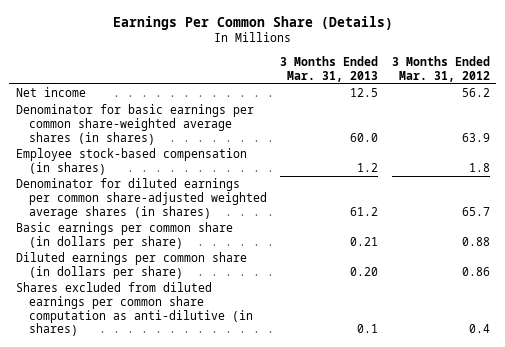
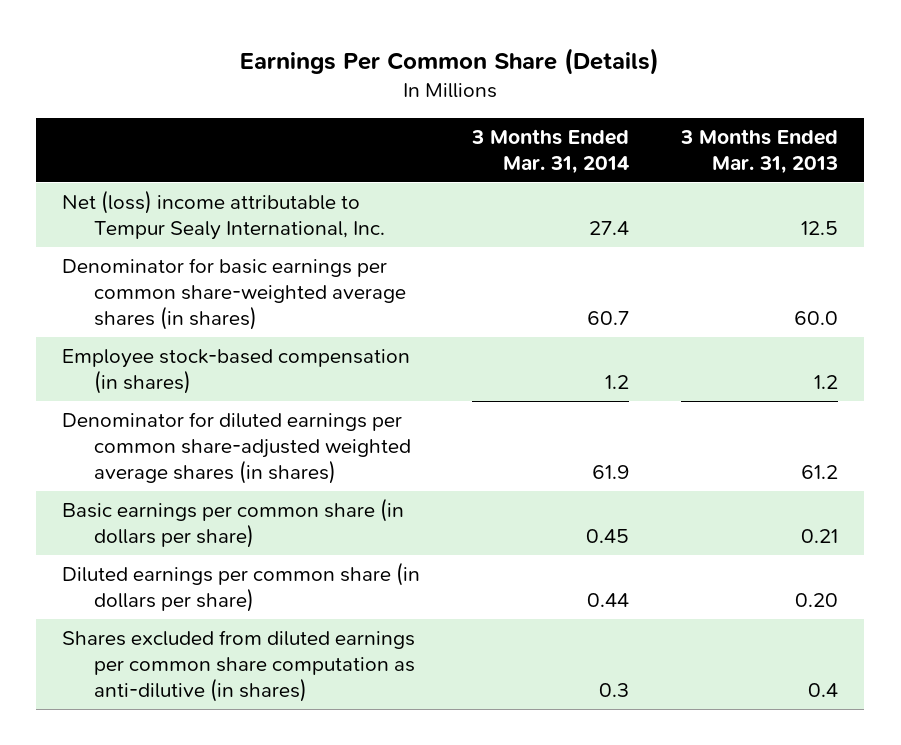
- | 3 Months Ended Mar. 31, 2013 | 3 Months Ended Mar. 31, 2012
+ | 3 Months Ended Mar. 31, 2014 | 3 Months Ended Mar. 31, 2013
- Net income | 12.5 | 56.2
+ Net (loss) income attributable to Tempur Sealy International, Inc. | 27.4 | 12.5
- Shares excluded from diluted earnings per common share computation as anti-dilutive (in shares) | 0.1 | 0.4
+ Shares excluded from diluted earnings per common share computation as anti-dilutive (in shares) | 0.3 | 0.4

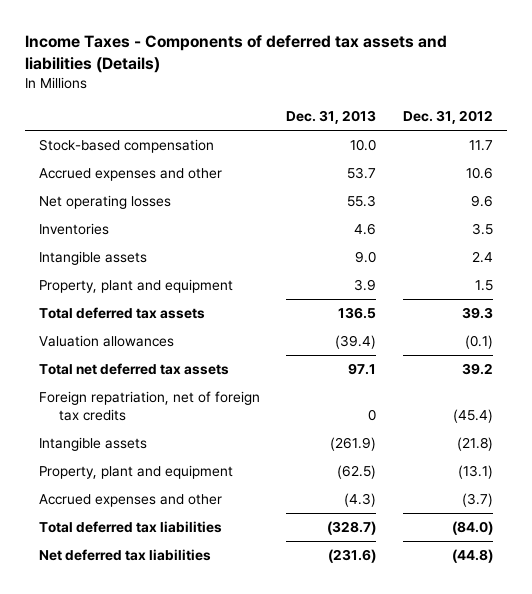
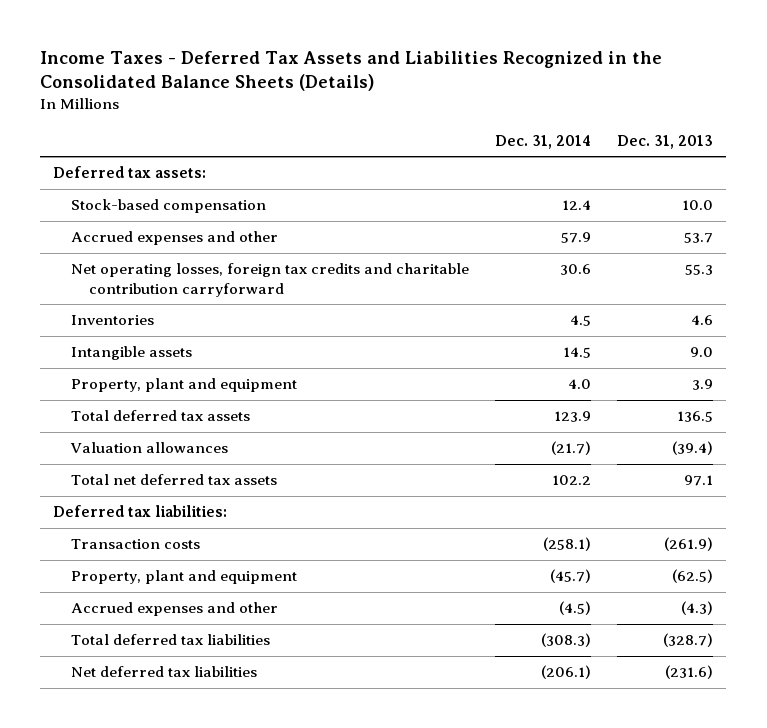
- Income Taxes - Components of deferred tax assets and liabilities (Details)
+ Income Taxes - Deferred Tax Assets and Liabilities Recognized in the Consolidated Balance Sheets (Details)
- | Dec. 31, 2013 | Dec. 31, 2012
+ | Dec. 31, 2014 | Dec. 31, 2013
+ Deferred tax assets:
- Net operating losses | 55.3 | 9.6
+ Net operating losses, foreign tax credits and charitable contribution carryforward | 30.6 | 55.3
- Foreign repatriation, net of foreign tax credits | 0 | (45.4)
- Intangible assets | (261.9) | (21.8)
+ Deferred tax liabilities:
+ Transaction costs | (258.1) | (261.9)

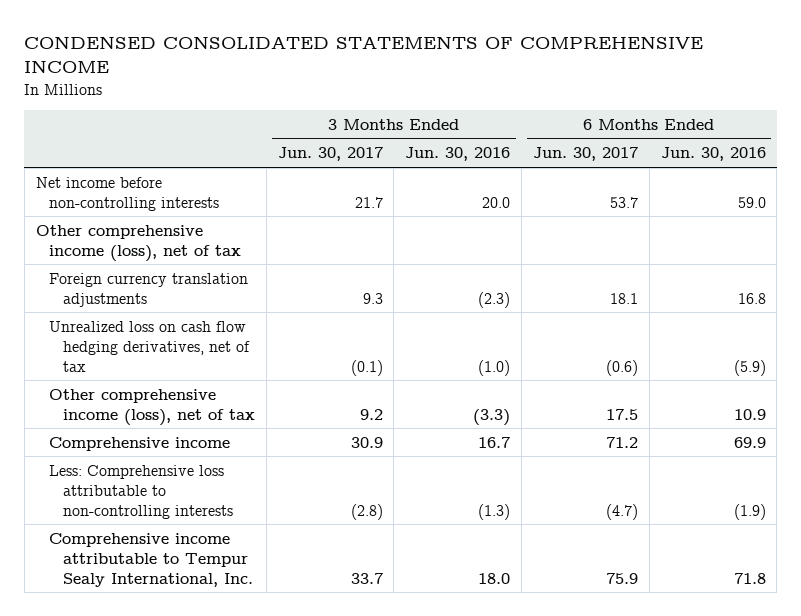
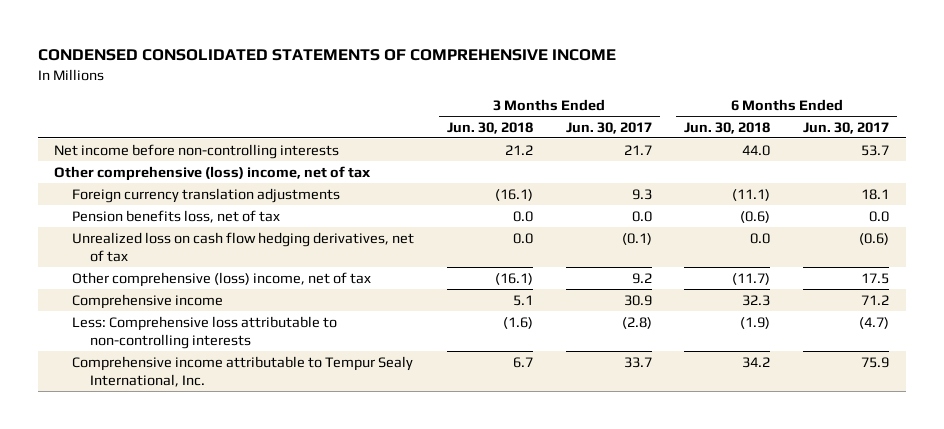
- | 3 Months Ended Jun. 30, 2017 | 3 Months Ended Jun. 30, 2016 | 6 Months Ended Jun. 30, 2017 | 6 Months Ended Jun. 30, 2016
+ | 3 Months Ended Jun. 30, 2018 | 3 Months Ended Jun. 30, 2017 | 6 Months Ended Jun. 30, 2018 | 6 Months Ended Jun. 30, 2017
- Other comprehensive income (loss), net of tax
+ Other comprehensive (loss) income, net of tax
+ Pension benefits loss, net of tax | 0.0 | 0.0 | (0.6) | 0.0
- Other comprehensive income (loss), net of tax | 9.2 | (3.3) | 17.5 | 10.9
+ Other comprehensive (loss) income, net of tax | (16.1) | 9.2 | (11.7) | 17.5

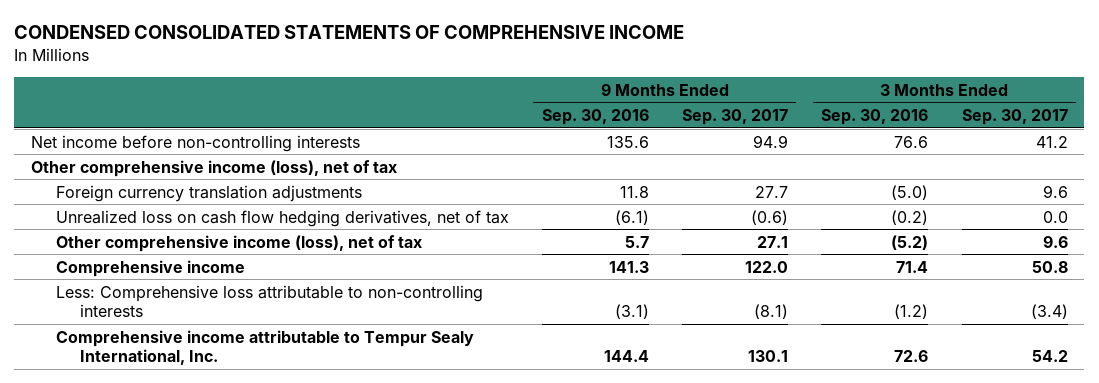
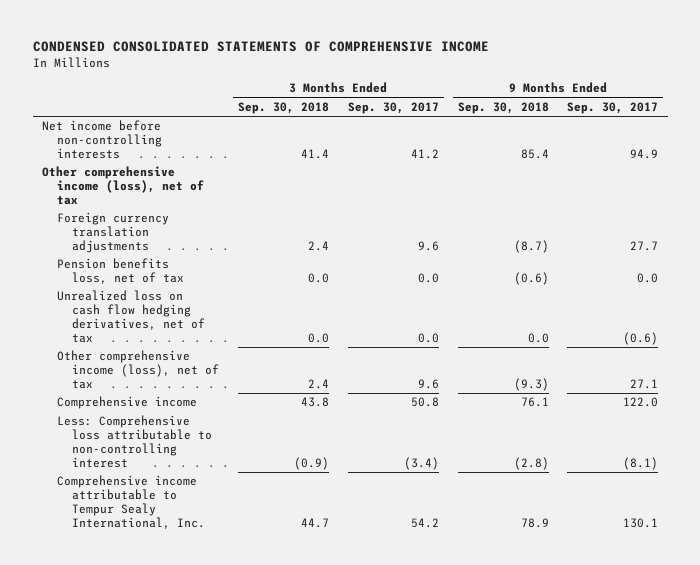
- | 9 Months Ended Sep. 30, 2016 | 9 Months Ended Sep. 30, 2017 | 3 Months Ended Sep. 30, 2016 | 3 Months Ended Sep. 30, 2017
+ | 3 Months Ended Sep. 30, 2018 | 3 Months Ended Sep. 30, 2017 | 9 Months Ended Sep. 30, 2018 | 9 Months Ended Sep. 30, 2017
+ Pension benefits loss, net of tax | 0.0 | 0.0 | (0.6) | 0.0
- Less: Comprehensive loss attributable to non-controlling interests | (3.1) | (8.1) | (1.2) | (3.4)
+ Less: Comprehensive loss attributable to non-controlling interest | (0.9) | (3.4) | (2.8) | (8.1)

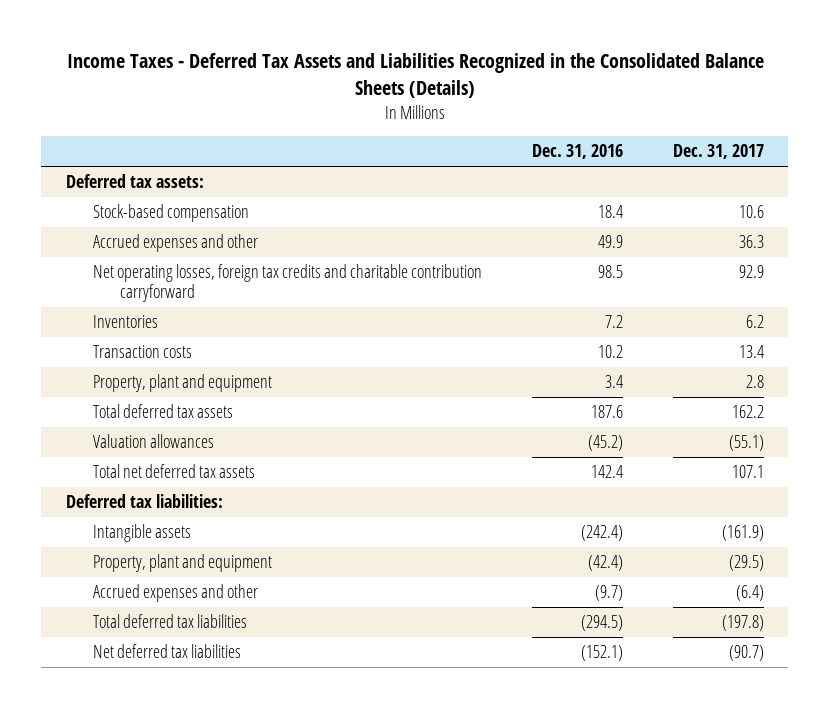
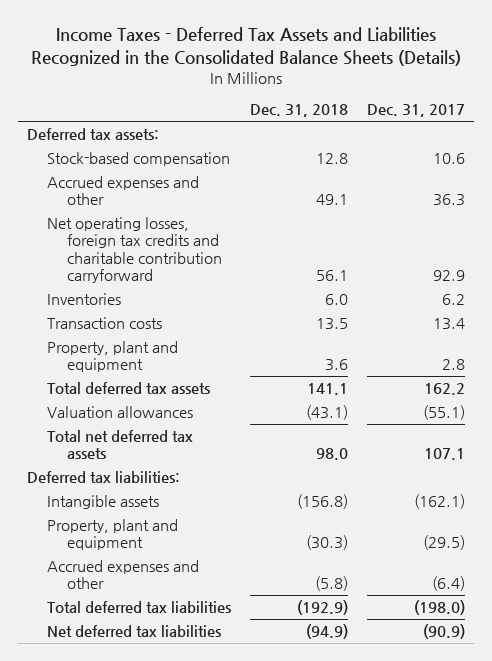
- | Dec. 31, 2016 | Dec. 31, 2017
+ | Dec. 31, 2018 | Dec. 31, 2017
- Intangible assets | (242.4) | (161.9)
+ Intangible assets | (156.8) | (162.1)
- Total deferred tax liabilities | (294.5) | (197.8)
- Net deferred tax liabilities | (152.1) | (90.7)
+ Total deferred tax liabilities | (192.9) | (198.0)
+ Net deferred tax liabilities | (94.9) | (90.9)

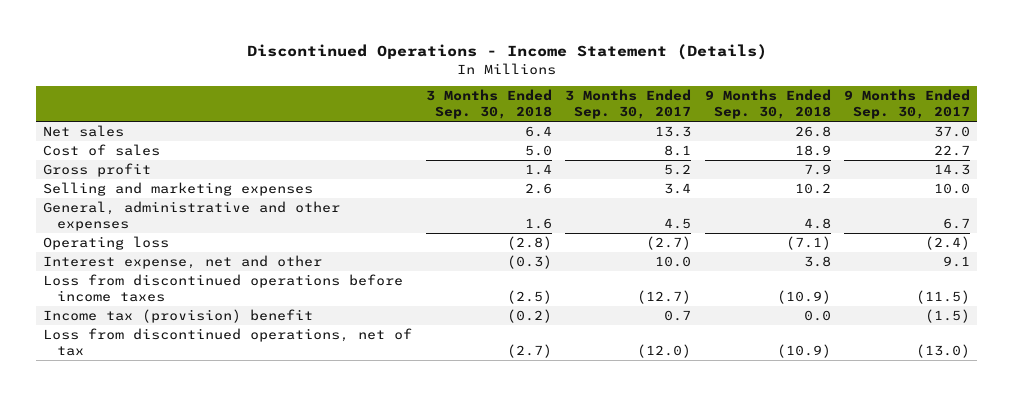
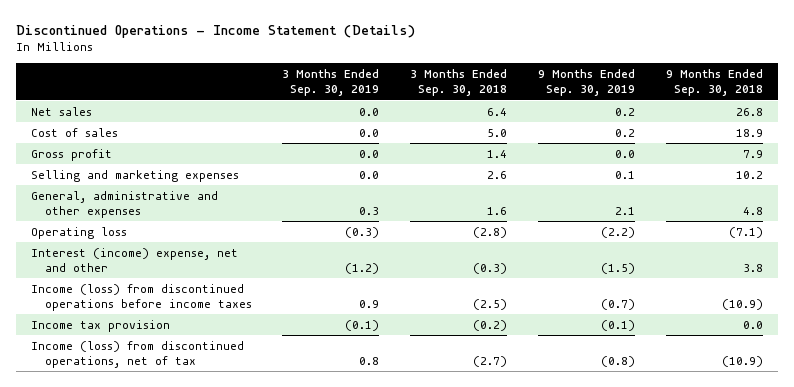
- | 3 Months Ended Sep. 30, 2018 | 3 Months Ended Sep. 30, 2017 | 9 Months Ended Sep. 30, 2018 | 9 Months Ended Sep. 30, 2017
+ | 3 Months Ended Sep. 30, 2019 | 3 Months Ended Sep. 30, 2018 | 9 Months Ended Sep. 30, 2019 | 9 Months Ended Sep. 30, 2018
- Interest expense, net and other | (0.3) | 10.0 | 3.8 | 9.1
- Loss from discontinued operations before income taxes | (2.5) | (12.7) | (10.9) | (11.5)
- Income tax (provision) benefit | (0.2) | 0.7 | 0.0 | (1.5)
- Loss from discontinued operations, net of tax | (2.7) | (12.0) | (10.9) | (13.0)
+ Interest (income) expense, net and other | (1.2) | (0.3) | (1.5) | 3.8
+ Income (loss) from discontinued operations before income taxes | 0.9 | (2.5) | (0.7) | (10.9)
+ Income tax provision | (0.1) | (0.2) | (0.1) | 0.0
+ Income (loss) from discontinued operations, net of tax | 0.8 | (2.7) | (0.8) | (10.9)

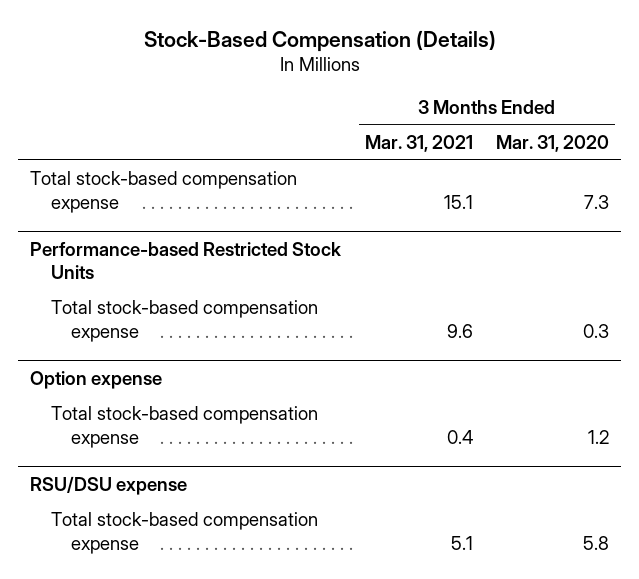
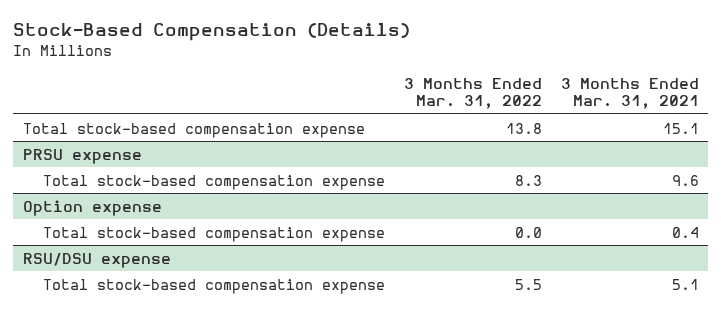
- | 3 Months Ended Mar. 31, 2021 | 3 Months Ended Mar. 31, 2020
+ | 3 Months Ended Mar. 31, 2022 | 3 Months Ended Mar. 31, 2021
- Performance-based Restricted Stock Units
+ PRSU expense

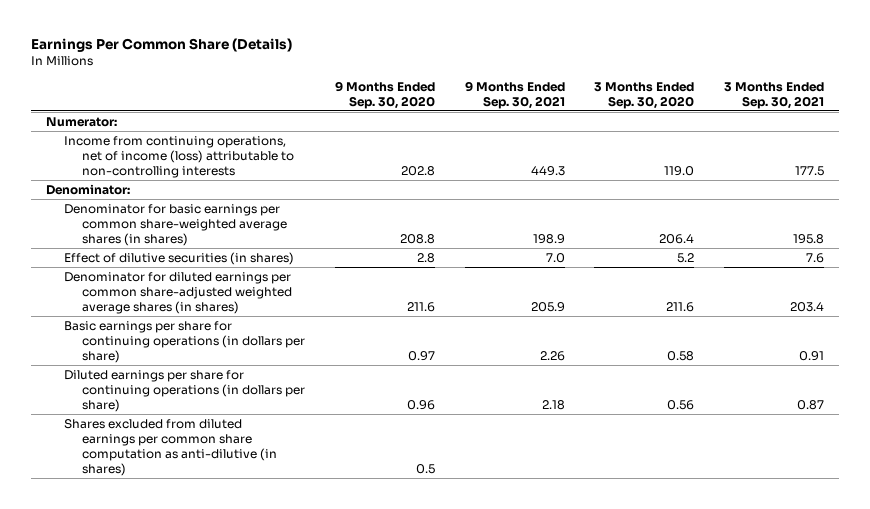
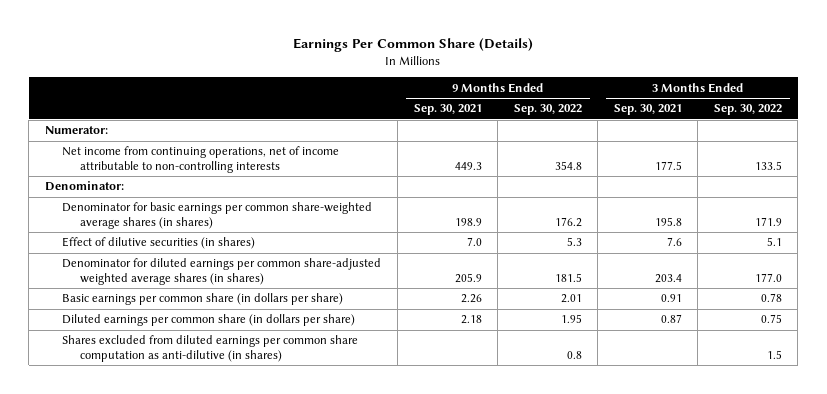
- | 9 Months Ended Sep. 30, 2020 | 9 Months Ended Sep. 30, 2021 | 3 Months Ended Sep. 30, 2020 | 3 Months Ended Sep. 30, 2021
+ | 9 Months Ended Sep. 30, 2021 | 9 Months Ended Sep. 30, 2022 | 3 Months Ended Sep. 30, 2021 | 3 Months Ended Sep. 30, 2022
- Income from continuing operations, net of income (loss) attributable to non-controlling interests | 202.8 | 449.3 | 119.0 | 177.5
+ Net income from continuing operations, net of income attributable to non-controlling interests | 449.3 | 354.8 | 177.5 | 133.5
- Basic earnings per share for continuing operations (in dollars per share) | 0.97 | 2.26 | 0.58 | 0.91
- Diluted earnings per share for continuing operations (in dollars per share) | 0.96 | 2.18 | 0.56 | 0.87
+ Basic earnings per common share (in dollars per share) | 2.26 | 2.01 | 0.91 | 0.78
+ Diluted earnings per common share (in dollars per share) | 2.18 | 1.95 | 0.87 | 0.75

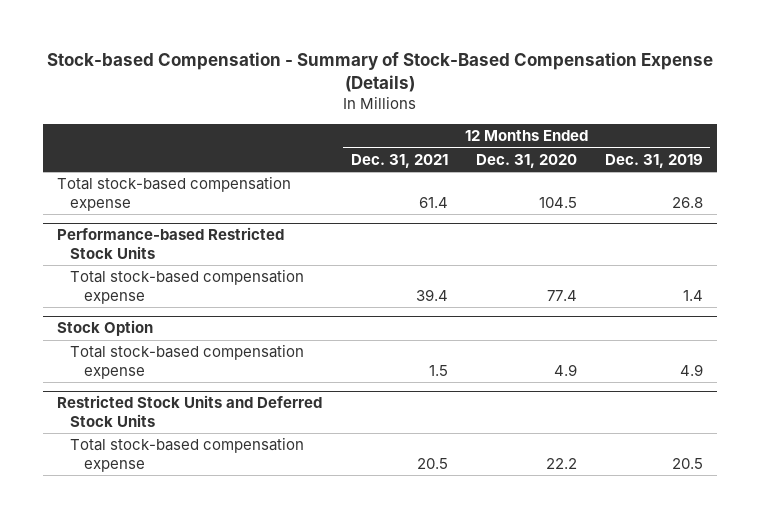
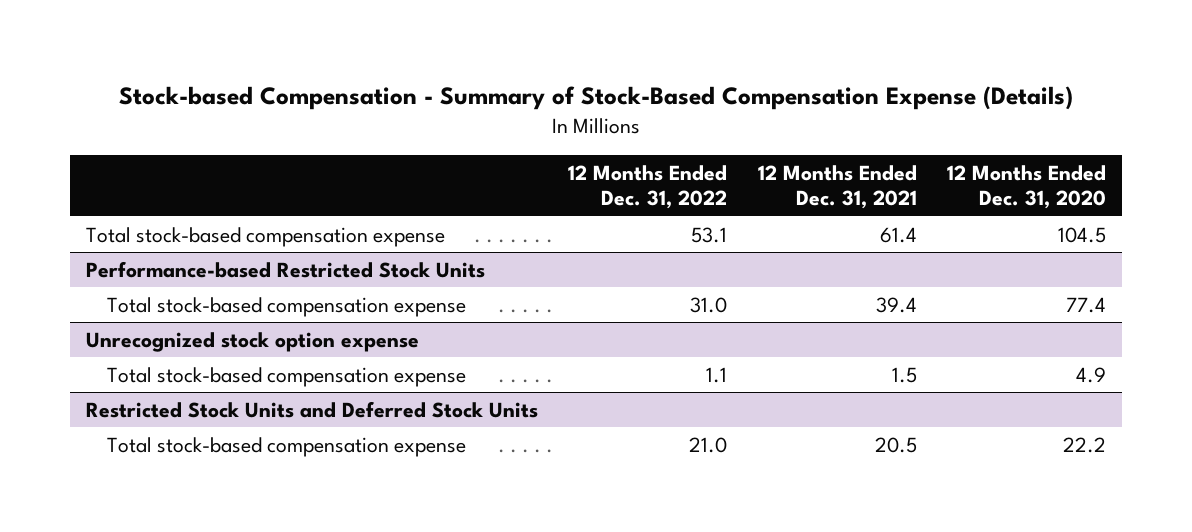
- | 12 Months Ended Dec. 31, 2021 | 12 Months Ended Dec. 31, 2020 | 12 Months Ended Dec. 31, 2019
+ | 12 Months Ended Dec. 31, 2022 | 12 Months Ended Dec. 31, 2021 | 12 Months Ended Dec. 31, 2020
- Stock Option
+ Unrecognized stock option expense

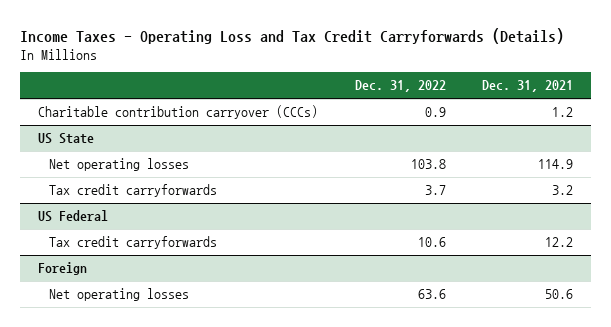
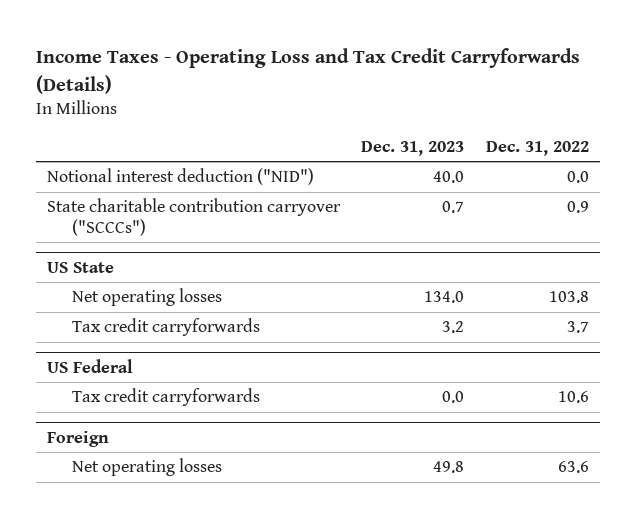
- | Dec. 31, 2022 | Dec. 31, 2021
+ | Dec. 31, 2023 | Dec. 31, 2022
- Charitable contribution carryover (CCCs) | 0.9 | 1.2
+ Notional interest deduction ("NID") | 40.0 | 0.0
+ State charitable contribution carryover ("SCCCs") | 0.7 | 0.9

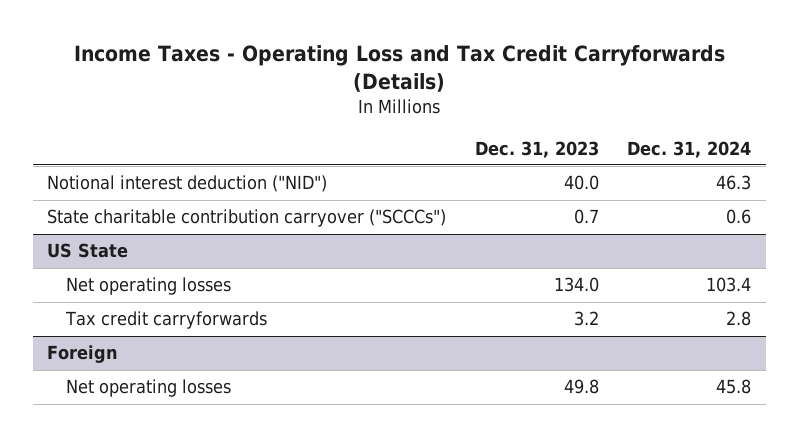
- | Dec. 31, 2023 | Dec. 31, 2022
+ | Dec. 31, 2023 | Dec. 31, 2024
- US Federal
- Tax credit carryforwards | 0.0 | 10.6

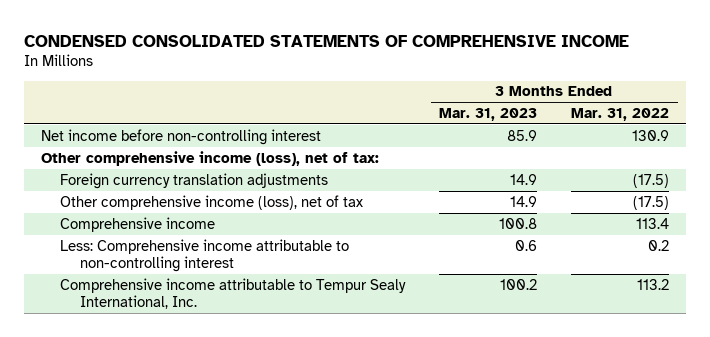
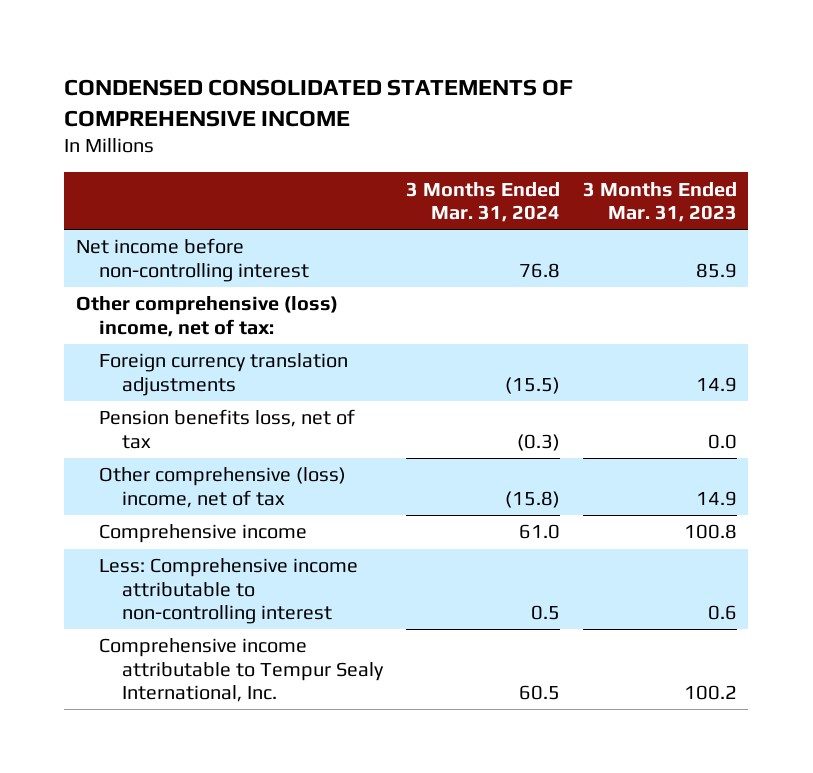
- | 3 Months Ended Mar. 31, 2023 | 3 Months Ended Mar. 31, 2022
+ | 3 Months Ended Mar. 31, 2024 | 3 Months Ended Mar. 31, 2023
- Other comprehensive income (loss), net of tax:
+ Other comprehensive (loss) income, net of tax:
- Other comprehensive income (loss), net of tax | 14.9 | (17.5)
+ Pension benefits loss, net of tax | (0.3) | 0.0
+ Other comprehensive (loss) income, net of tax | (15.8) | 14.9

